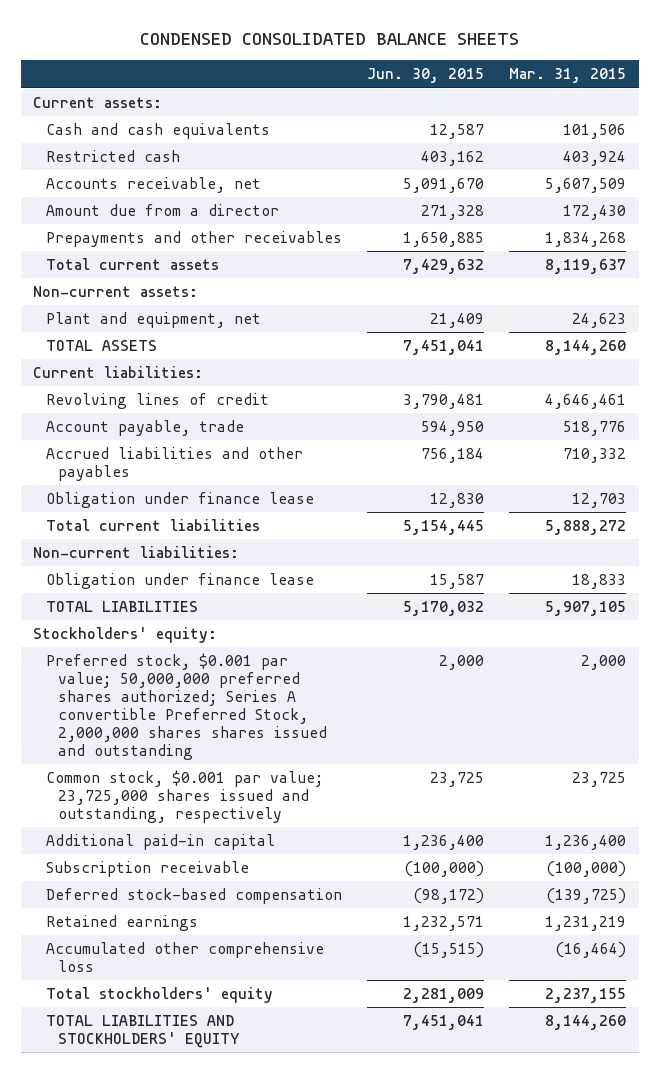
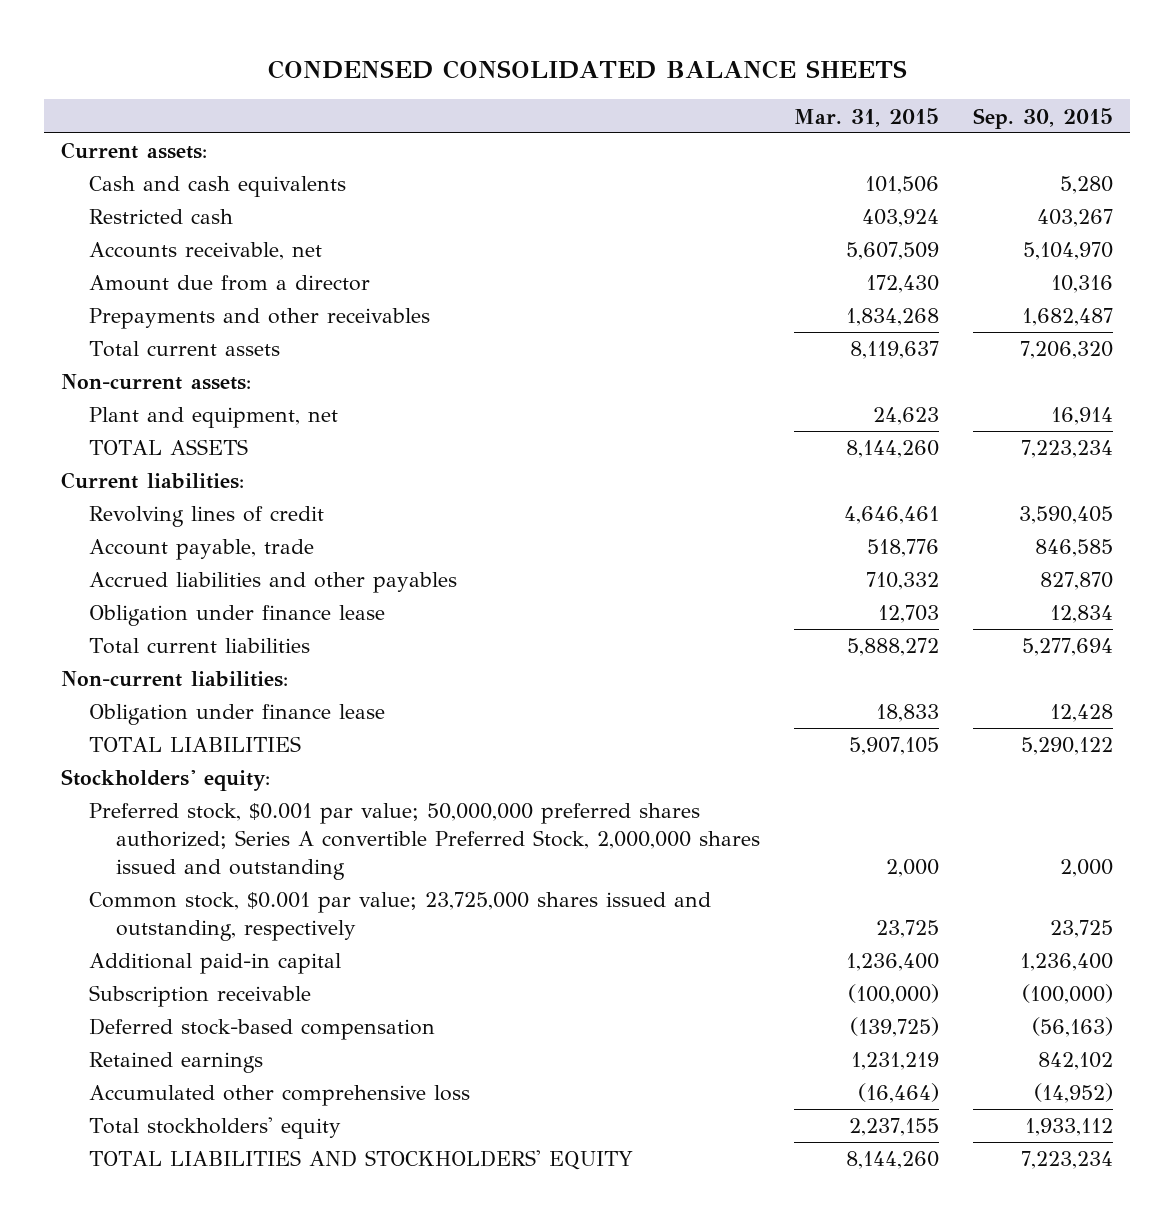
- | Jun. 30, 2015 | Mar. 31, 2015
+ | Mar. 31, 2015 | Sep. 30, 2015
- Preferred stock, $0.001 par value; 50,000,000 preferred shares authorized; Series A convertible Preferred Stock, 2,000,000 shares shares issued and outstanding | 2,000 | 2,000
+ Preferred stock, $0.001 par value; 50,000,000 preferred shares authorized; Series A convertible Preferred Stock, 2,000,000 shares issued and outstanding | 2,000 | 2,000

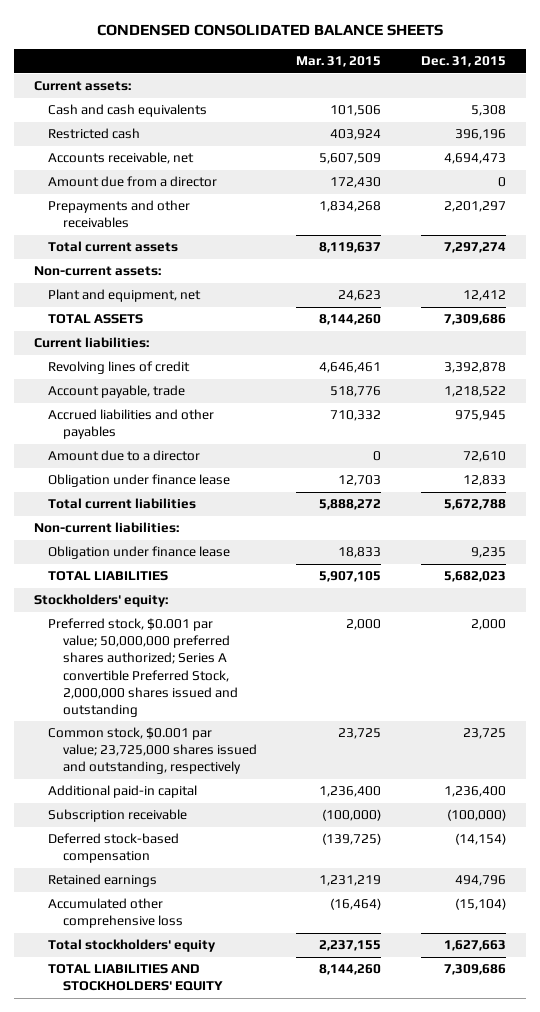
- | Mar. 31, 2015 | Sep. 30, 2015
+ | Mar. 31, 2015 | Dec. 31, 2015
+ Amount due to a director | 0 | 72,610

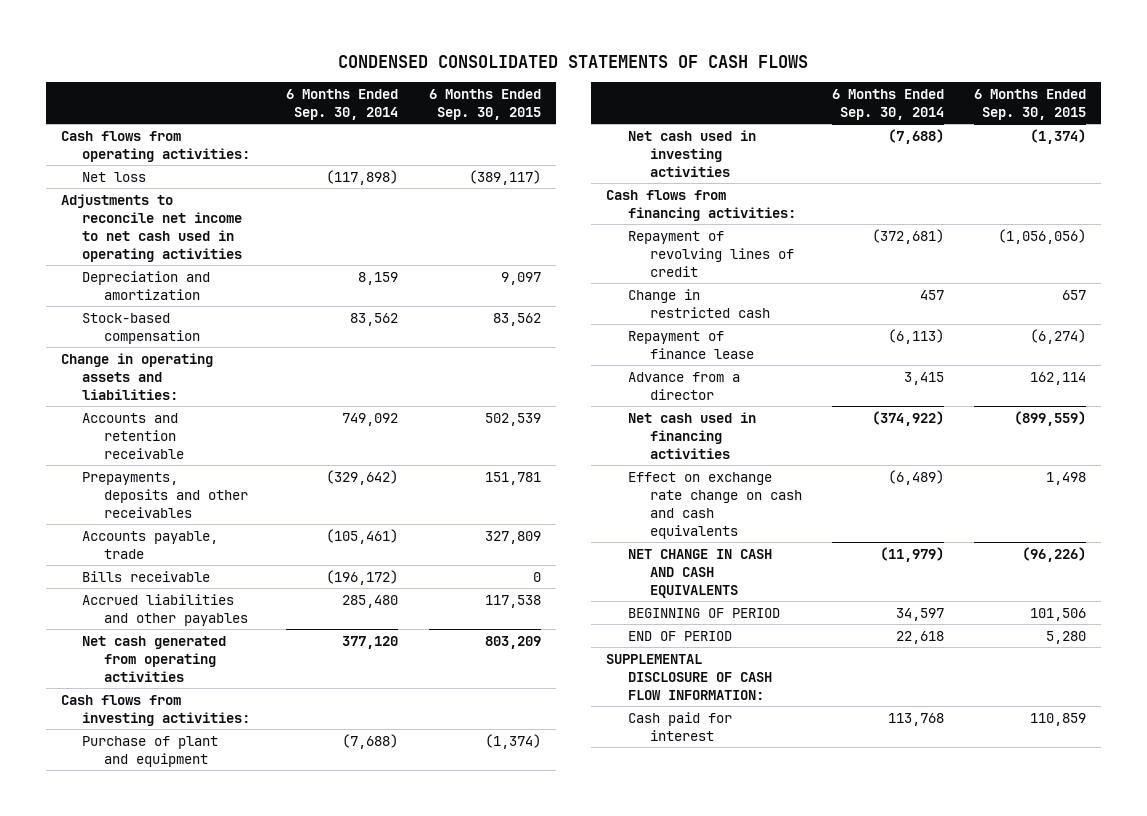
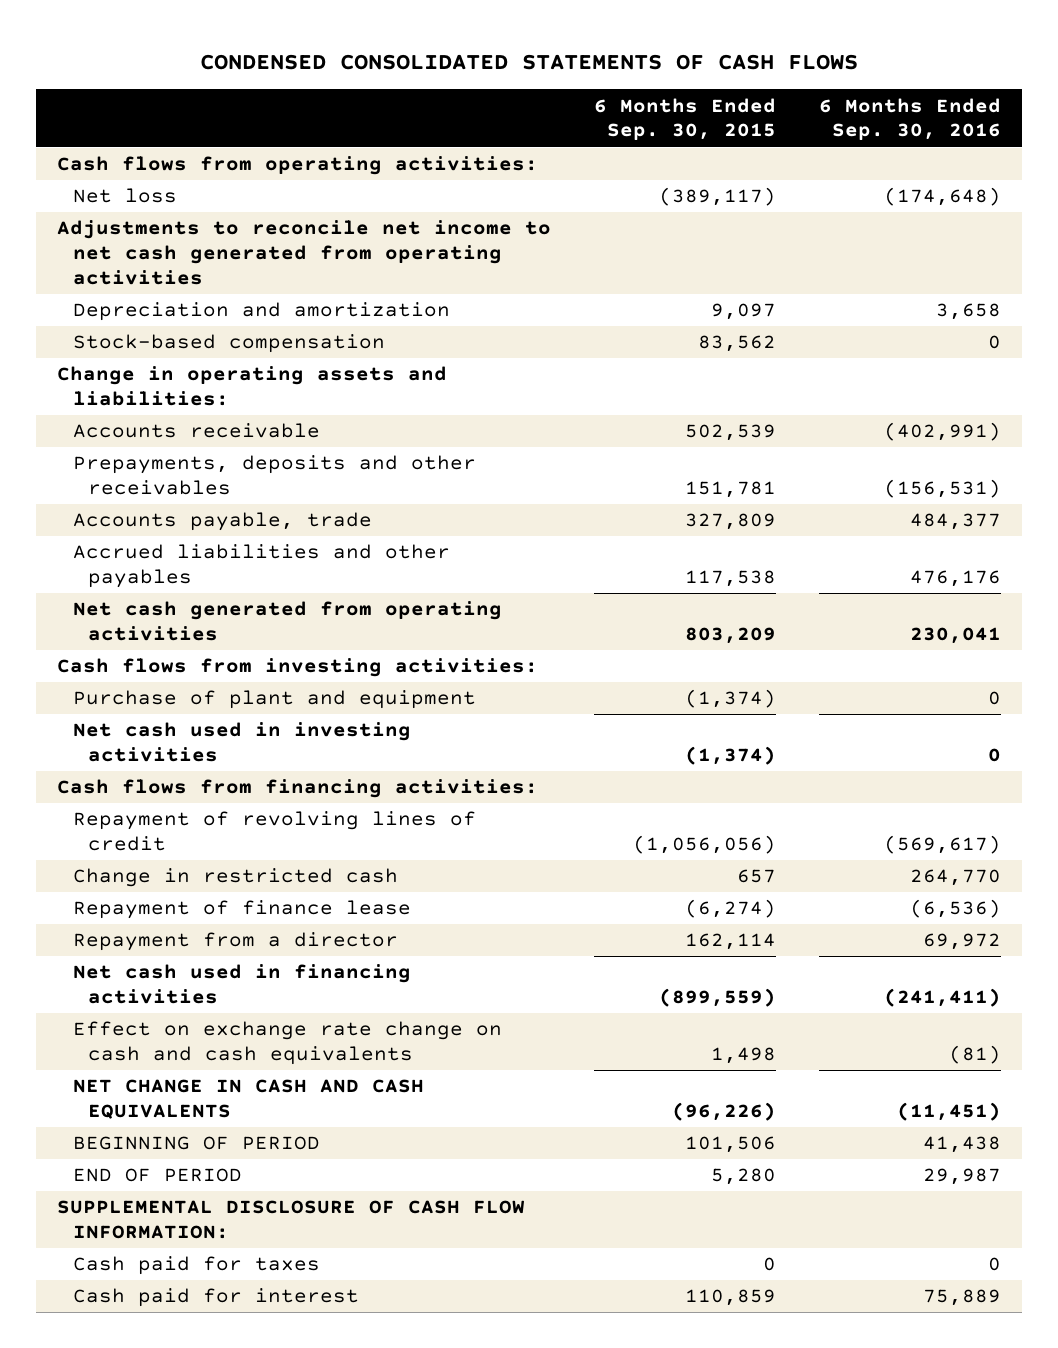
- | 6 Months Ended Sep. 30, 2014 | 6 Months Ended Sep. 30, 2015
+ | 6 Months Ended Sep. 30, 2015 | 6 Months Ended Sep. 30, 2016
- Adjustments to reconcile net income to net cash used in operating activities
+ Adjustments to reconcile net income to net cash generated from operating activities
- Accounts and retention receivable | 749,092 | 502,539
+ Accounts receivable | 502,539 | (402,991)
- Bills receivable | (196,172) | 0
- Advance from a director | 3,415 | 162,114
+ Repayment from a director | 162,114 | 69,972
+ Cash paid for taxes | 0 | 0

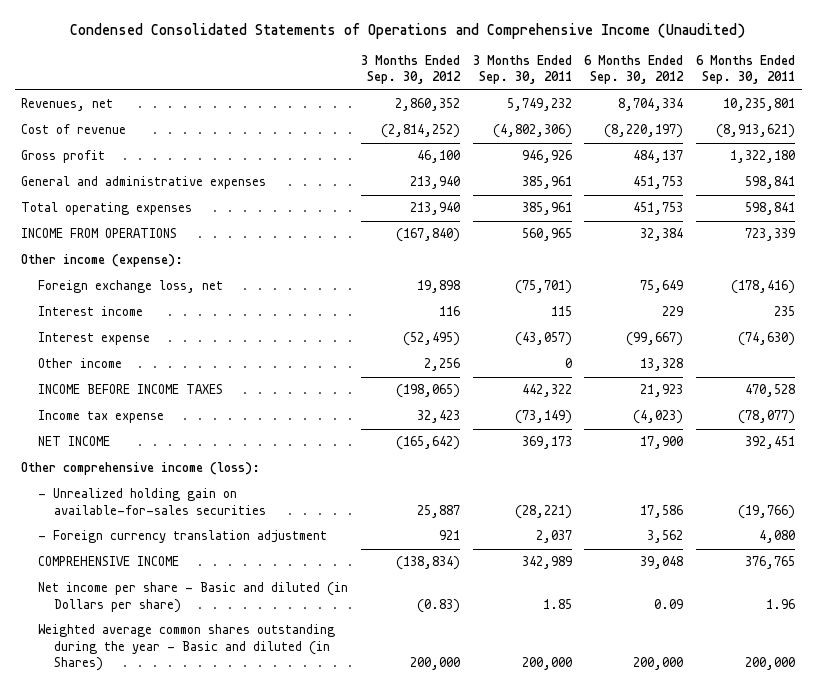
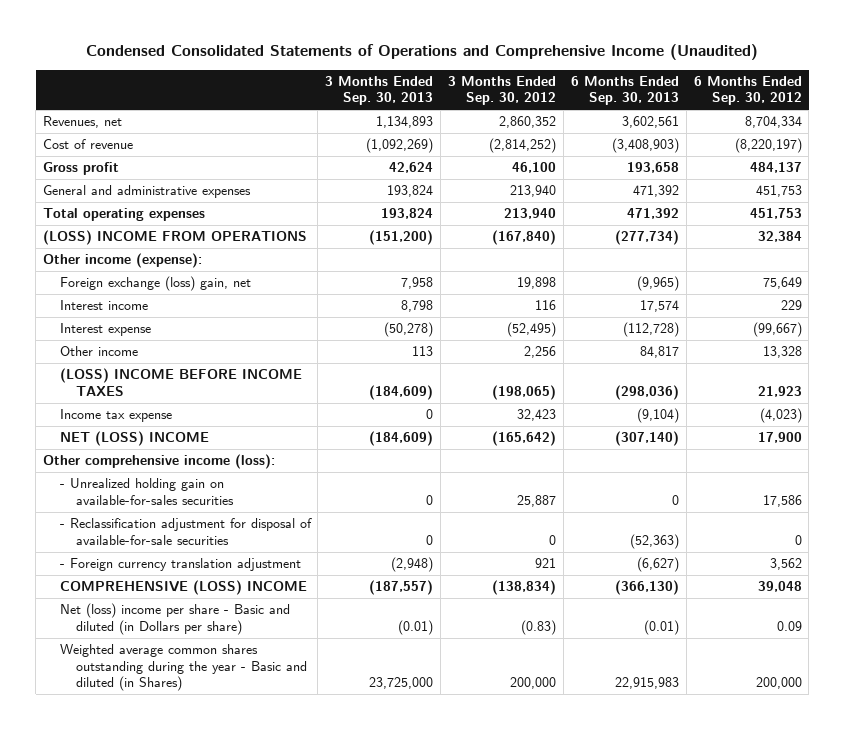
- | 3 Months Ended Sep. 30, 2012 | 3 Months Ended Sep. 30, 2011 | 6 Months Ended Sep. 30, 2012 | 6 Months Ended Sep. 30, 2011
+ | 3 Months Ended Sep. 30, 2013 | 3 Months Ended Sep. 30, 2012 | 6 Months Ended Sep. 30, 2013 | 6 Months Ended Sep. 30, 2012
- INCOME FROM OPERATIONS | (167,840) | 560,965 | 32,384 | 723,339
+ (LOSS) INCOME FROM OPERATIONS | (151,200) | (167,840) | (277,734) | 32,384
- Foreign exchange loss, net | 19,898 | (75,701) | 75,649 | (178,416)
+ Foreign exchange (loss) gain, net | 7,958 | 19,898 | (9,965) | 75,649
- INCOME BEFORE INCOME TAXES | (198,065) | 442,322 | 21,923 | 470,528
+ (LOSS) INCOME BEFORE INCOME TAXES | (184,609) | (198,065) | (298,036) | 21,923
- NET INCOME | (165,642) | 369,173 | 17,900 | 392,451
+ NET (LOSS) INCOME | (184,609) | (165,642) | (307,140) | 17,900
+ - Reclassification adjustment for disposal of available-for-sale securities | 0 | 0 | (52,363) | 0
- COMPREHENSIVE INCOME | (138,834) | 342,989 | 39,048 | 376,765
- Net income per share - Basic and diluted (in Dollars per share) | (0.83) | 1.85 | 0.09 | 1.96
+ COMPREHENSIVE (LOSS) INCOME | (187,557) | (138,834) | (366,130) | 39,048
+ Net (loss) income per share - Basic and diluted (in Dollars per share) | (0.01) | (0.83) | (0.01) | 0.09

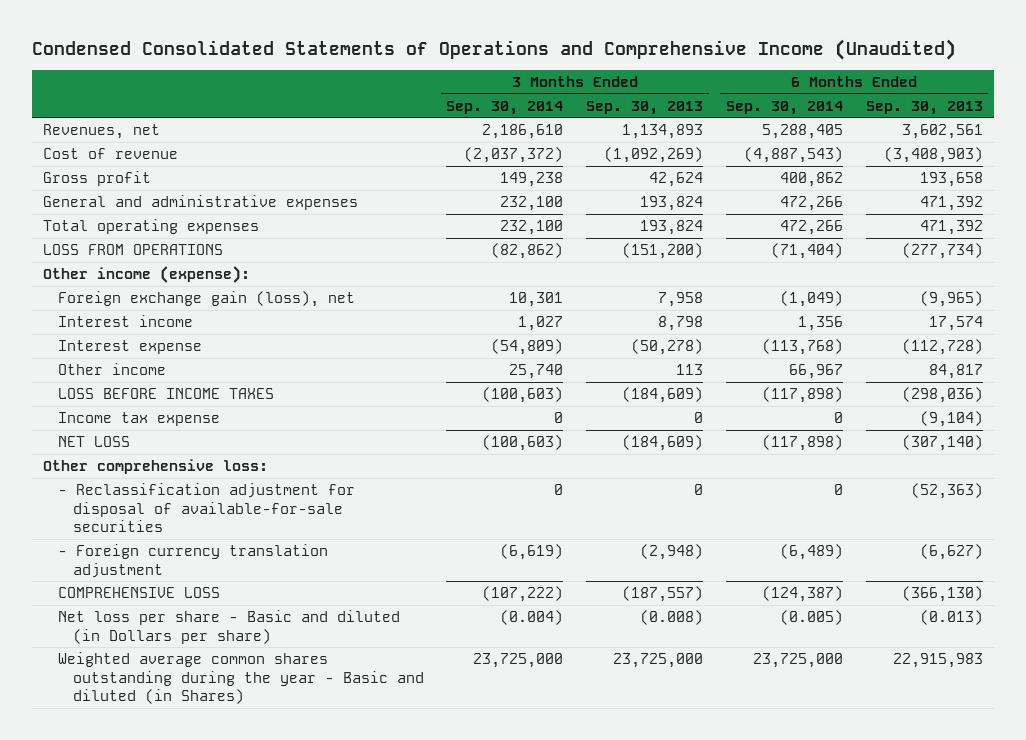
- | 3 Months Ended Sep. 30, 2013 | 3 Months Ended Sep. 30, 2012 | 6 Months Ended Sep. 30, 2013 | 6 Months Ended Sep. 30, 2012
+ | 3 Months Ended Sep. 30, 2014 | 3 Months Ended Sep. 30, 2013 | 6 Months Ended Sep. 30, 2014 | 6 Months Ended Sep. 30, 2013
- (LOSS) INCOME FROM OPERATIONS | (151,200) | (167,840) | (277,734) | 32,384
+ LOSS FROM OPERATIONS | (82,862) | (151,200) | (71,404) | (277,734)
- Foreign exchange (loss) gain, net | 7,958 | 19,898 | (9,965) | 75,649
+ Foreign exchange gain (loss), net | 10,301 | 7,958 | (1,049) | (9,965)
- (LOSS) INCOME BEFORE INCOME TAXES | (184,609) | (198,065) | (298,036) | 21,923
+ LOSS BEFORE INCOME TAXES | (100,603) | (184,609) | (117,898) | (298,036)
- NET (LOSS) INCOME | (184,609) | (165,642) | (307,140) | 17,900
- Other comprehensive income (loss):
- - Unrealized holding gain on available-for-sales securities | 0 | 25,887 | 0 | 17,586
+ NET LOSS | (100,603) | (184,609) | (117,898) | (307,140)
+ Other comprehensive loss:
- COMPREHENSIVE (LOSS) INCOME | (187,557) | (138,834) | (366,130) | 39,048
- Net (loss) income per share - Basic and diluted (in Dollars per share) | (0.01) | (0.83) | (0.01) | 0.09
+ COMPREHENSIVE LOSS | (107,222) | (187,557) | (124,387) | (366,130)
+ Net loss per share - Basic and diluted (in Dollars per share) | (0.004) | (0.008) | (0.005) | (0.013)

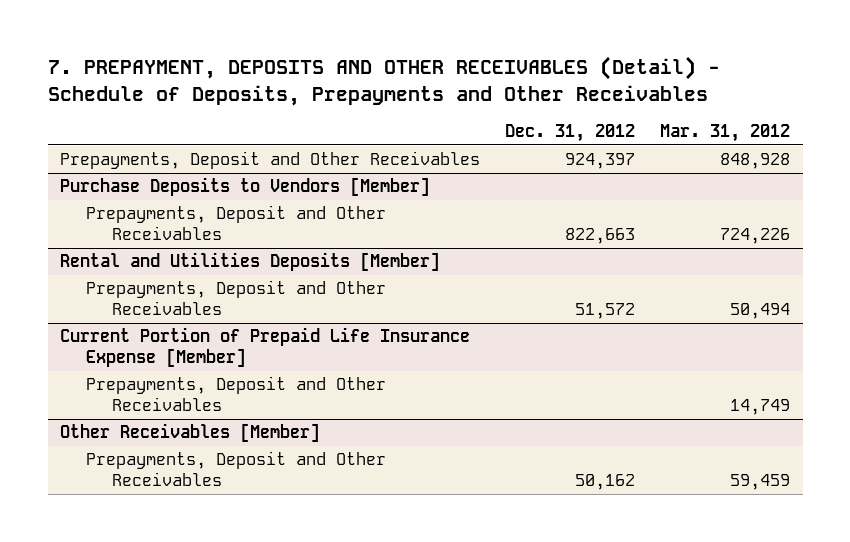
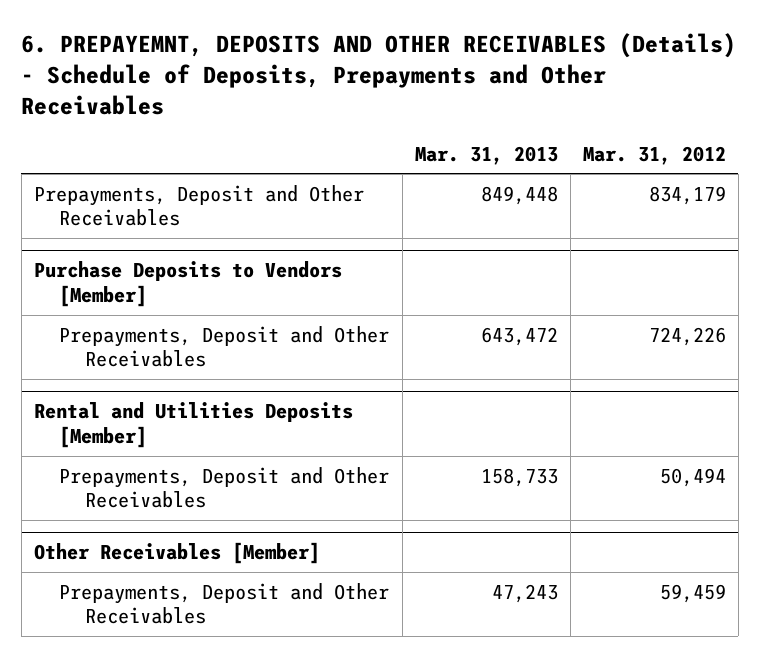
- 7. PREPAYMENT, DEPOSITS AND OTHER RECEIVABLES (Detail) - Schedule of Deposits, Prepayments and Other Receivables
+ 6. PREPAYEMNT, DEPOSITS AND OTHER RECEIVABLES (Details) - Schedule of Deposits, Prepayments and Other Receivables
- | Dec. 31, 2012 | Mar. 31, 2012
+ | Mar. 31, 2013 | Mar. 31, 2012
- Prepayments, Deposit and Other Receivables | 924,397 | 848,928
+ Prepayments, Deposit and Other Receivables | 849,448 | 834,179
- Current Portion of Prepaid Life Insurance Expense [Member]
- Prepayments, Deposit and Other Receivables | | 14,749

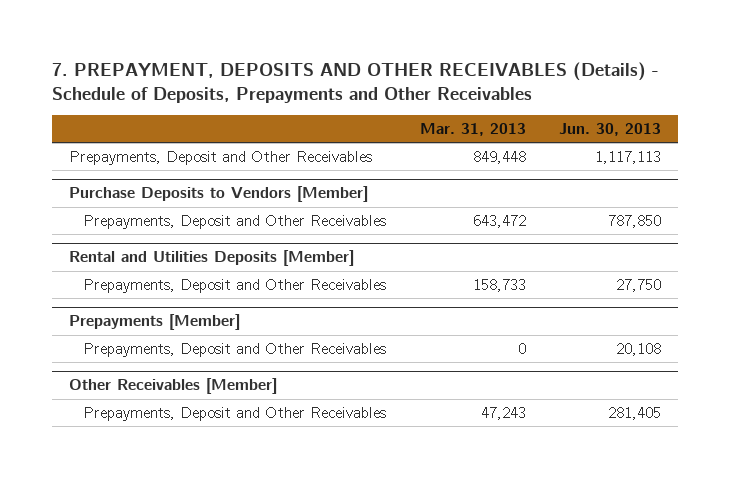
- 6. PREPAYEMNT, DEPOSITS AND OTHER RECEIVABLES (Details) - Schedule of Deposits, Prepayments and Other Receivables
+ 7. PREPAYMENT, DEPOSITS AND OTHER RECEIVABLES (Details) - Schedule of Deposits, Prepayments and Other Receivables
- | Mar. 31, 2013 | Mar. 31, 2012
+ | Mar. 31, 2013 | Jun. 30, 2013
+ Prepayments [Member]
+ Prepayments, Deposit and Other Receivables | 0 | 20,108

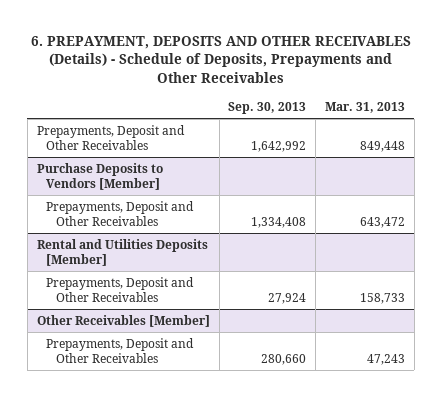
- 7. PREPAYMENT, DEPOSITS AND OTHER RECEIVABLES (Details) - Schedule of Deposits, Prepayments and Other Receivables
+ 6. PREPAYMENT, DEPOSITS AND OTHER RECEIVABLES (Details) - Schedule of Deposits, Prepayments and Other Receivables
- | Mar. 31, 2013 | Jun. 30, 2013
+ | Sep. 30, 2013 | Mar. 31, 2013
- Prepayments [Member]
- Prepayments, Deposit and Other Receivables | 0 | 20,108

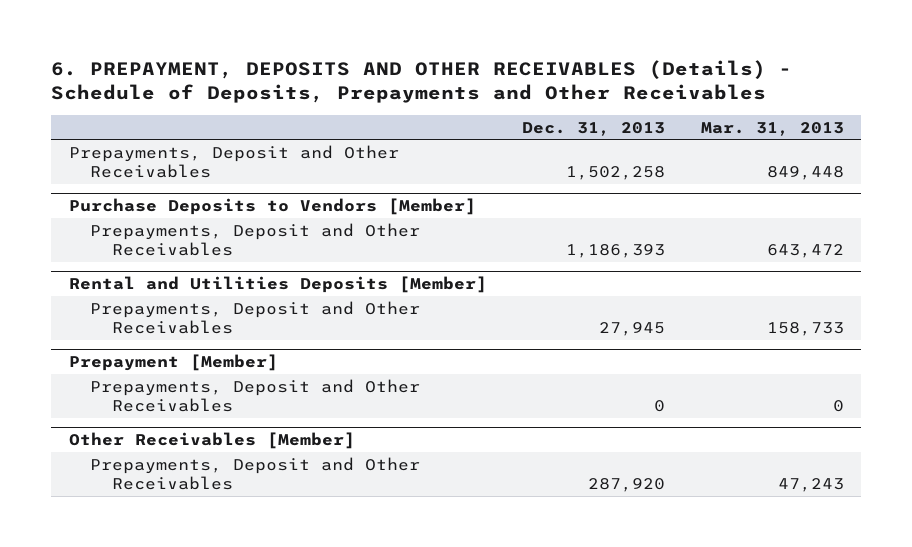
- | Sep. 30, 2013 | Mar. 31, 2013
+ | Dec. 31, 2013 | Mar. 31, 2013
+ Prepayment [Member]
+ Prepayments, Deposit and Other Receivables | 0 | 0

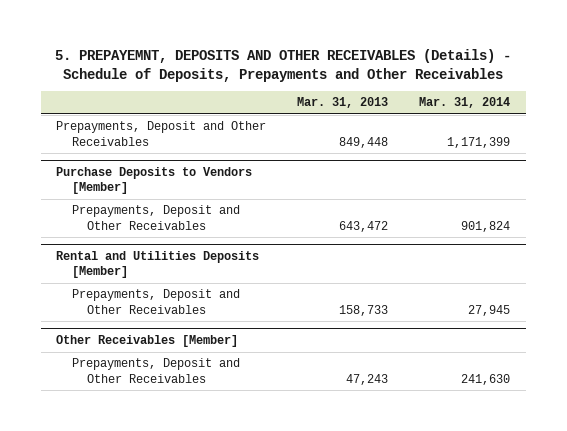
- 6. PREPAYMENT, DEPOSITS AND OTHER RECEIVABLES (Details) - Schedule of Deposits, Prepayments and Other Receivables
+ 5. PREPAYEMNT, DEPOSITS AND OTHER RECEIVABLES (Details) - Schedule of Deposits, Prepayments and Other Receivables
- | Dec. 31, 2013 | Mar. 31, 2013
+ | Mar. 31, 2013 | Mar. 31, 2014
- Prepayment [Member]
- Prepayments, Deposit and Other Receivables | 0 | 0

